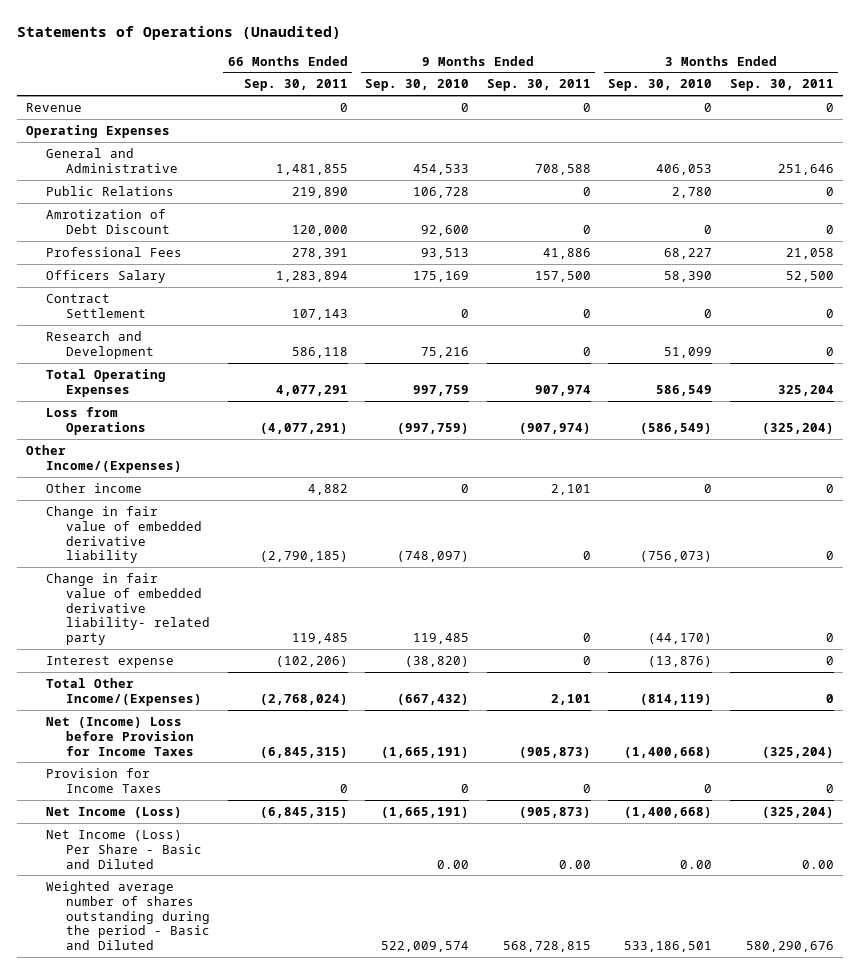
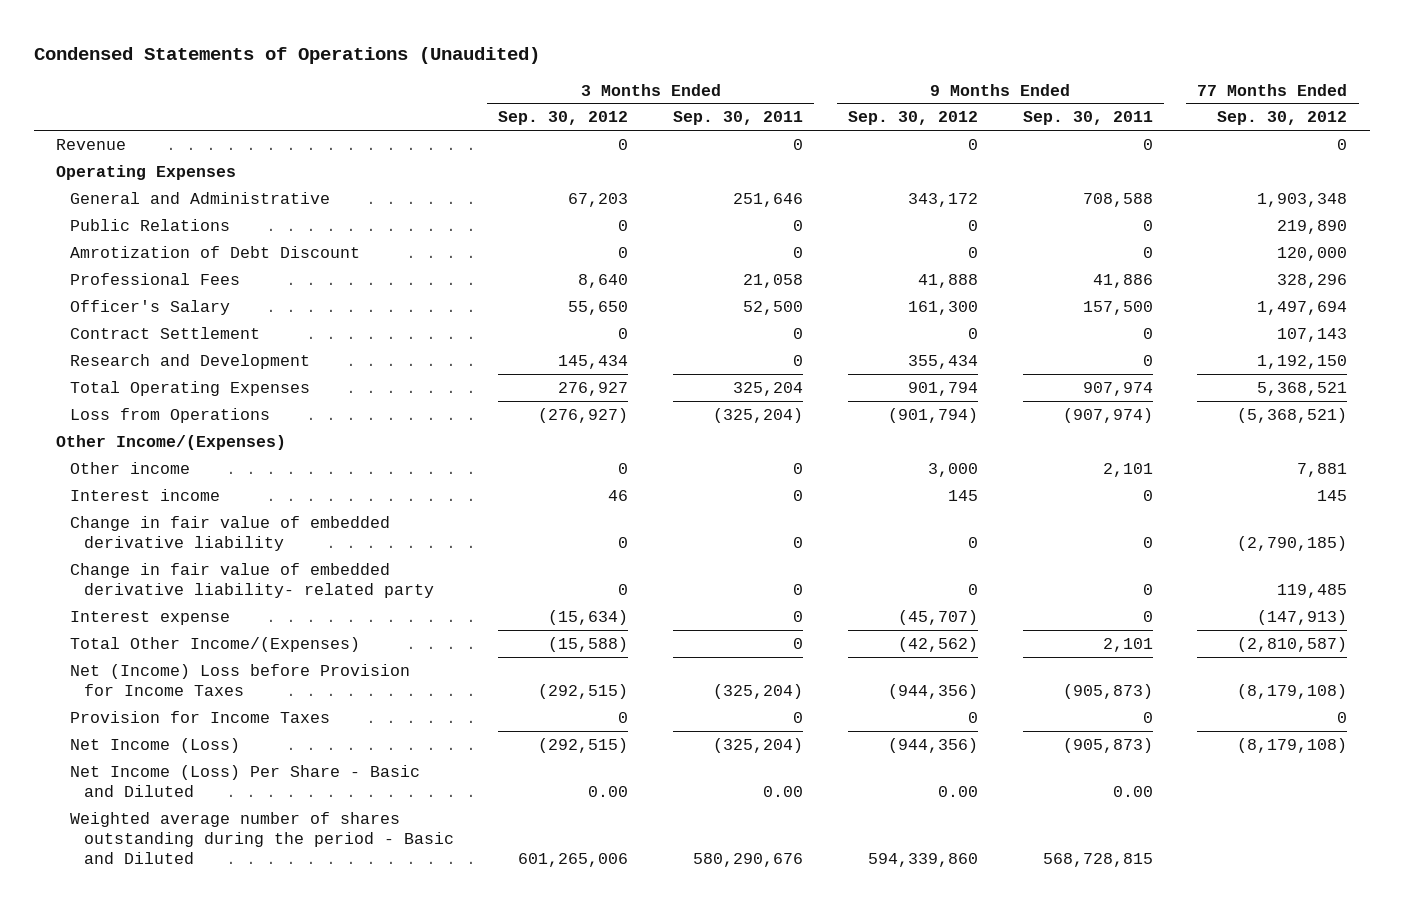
- Statements of Operations (Unaudited)
+ Condensed Statements of Operations (Unaudited)
- | 66 Months Ended Sep. 30, 2011 | 9 Months Ended Sep. 30, 2010 | 9 Months Ended Sep. 30, 2011 | 3 Months Ended Sep. 30, 2010 | 3 Months Ended Sep. 30, 2011
+ | 3 Months Ended Sep. 30, 2012 | 3 Months Ended Sep. 30, 2011 | 9 Months Ended Sep. 30, 2012 | 9 Months Ended Sep. 30, 2011 | 77 Months Ended Sep. 30, 2012
- Officers Salary | 1,283,894 | 175,169 | 157,500 | 58,390 | 52,500
+ Officer's Salary | 55,650 | 52,500 | 161,300 | 157,500 | 1,497,694
+ Interest income | 46 | 0 | 145 | 0 | 145

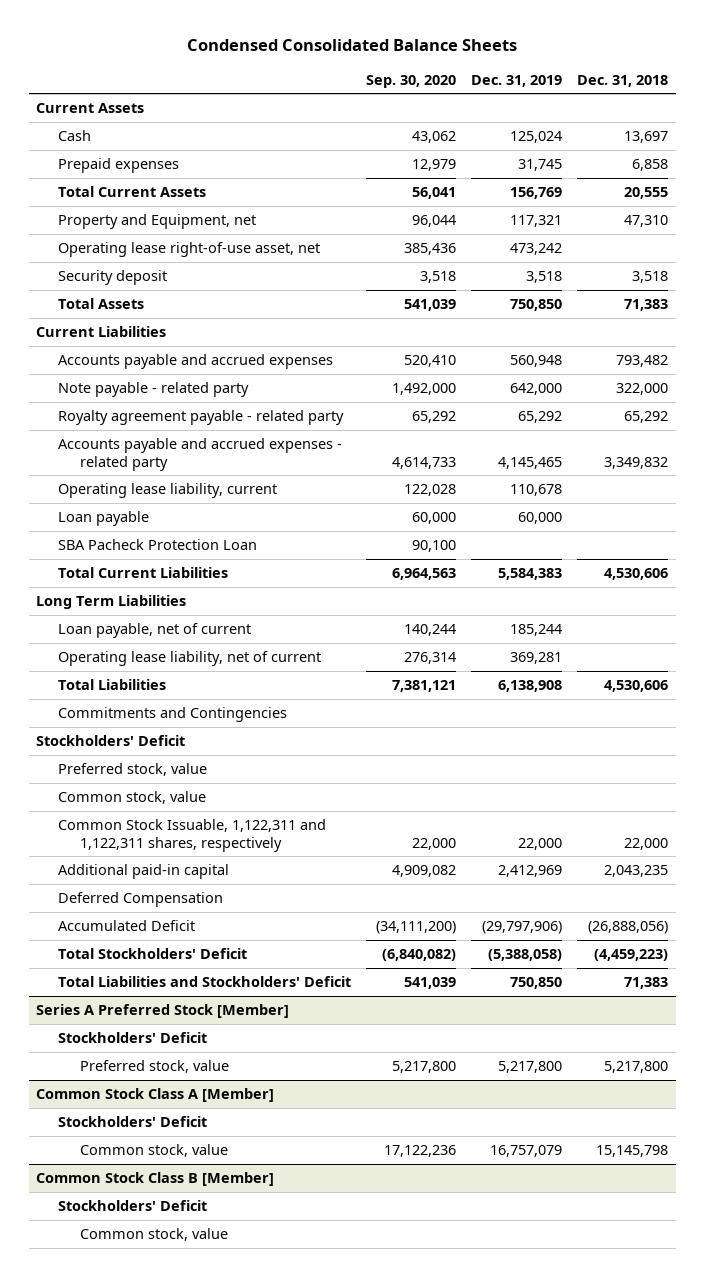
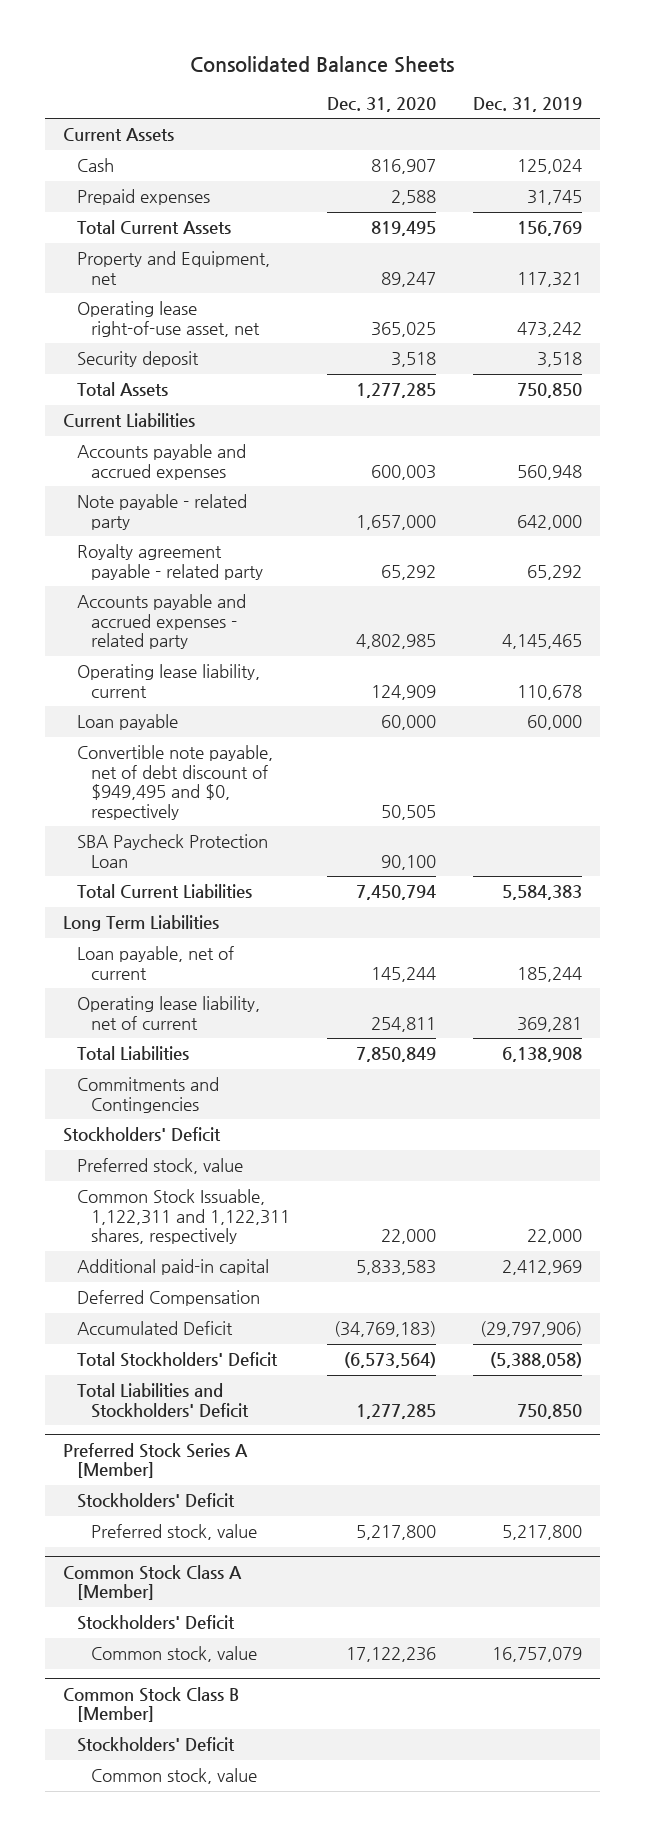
- Condensed Consolidated Balance Sheets
+ Consolidated Balance Sheets
- | Sep. 30, 2020 | Dec. 31, 2019 | Dec. 31, 2018
+ | Dec. 31, 2020 | Dec. 31, 2019
- SBA Pacheck Protection Loan | 90,100 | |
+ Convertible note payable, net of debt discount of $949,495 and $0, respectively | 50,505 |
+ SBA Paycheck Protection Loan | 90,100 |
- Common stock, value
- Series A Preferred Stock [Member]
+ Preferred Stock Series A [Member]

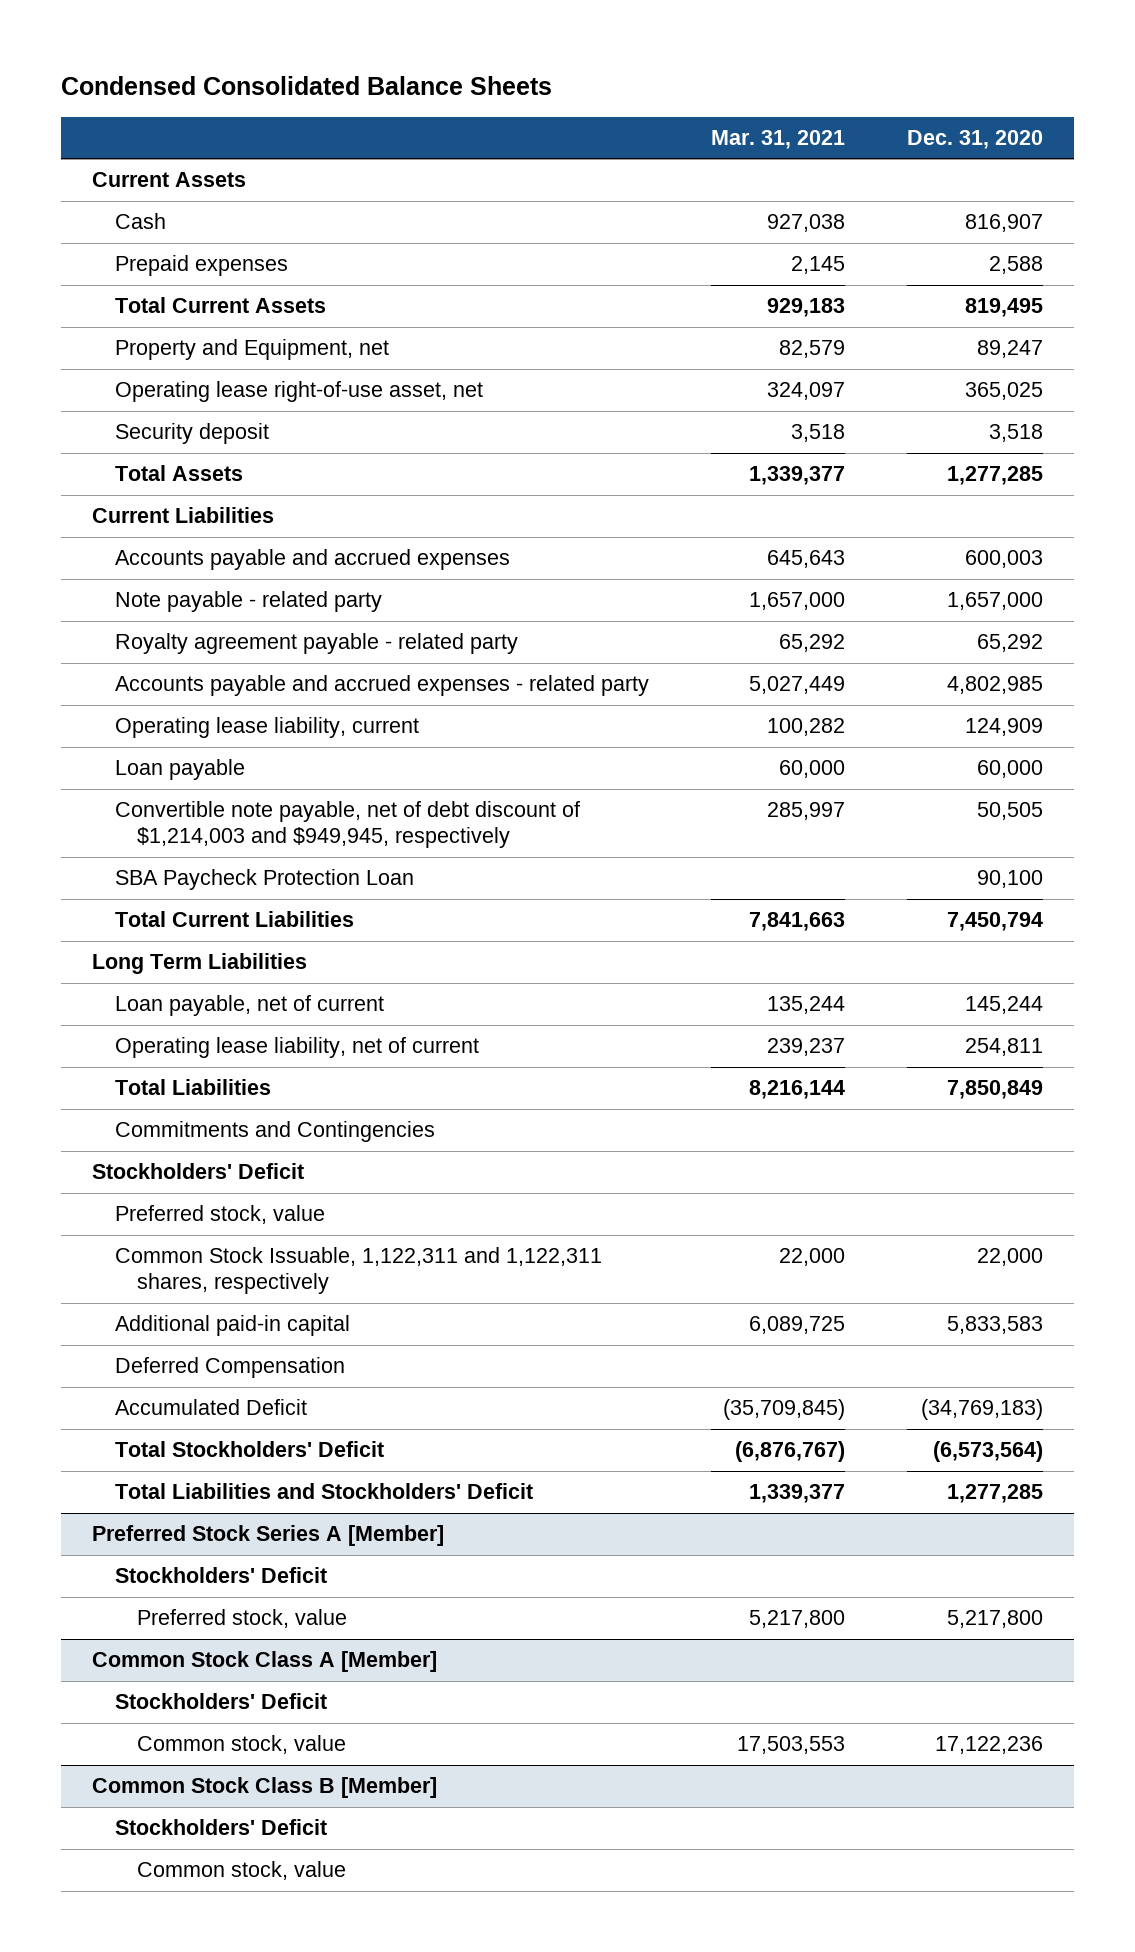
- Consolidated Balance Sheets
+ Condensed Consolidated Balance Sheets
- | Dec. 31, 2020 | Dec. 31, 2019
+ | Mar. 31, 2021 | Dec. 31, 2020
- Convertible note payable, net of debt discount of $949,495 and $0, respectively | 50,505 |
+ Convertible note payable, net of debt discount of $1,214,003 and $949,945, respectively | 285,997 | 50,505

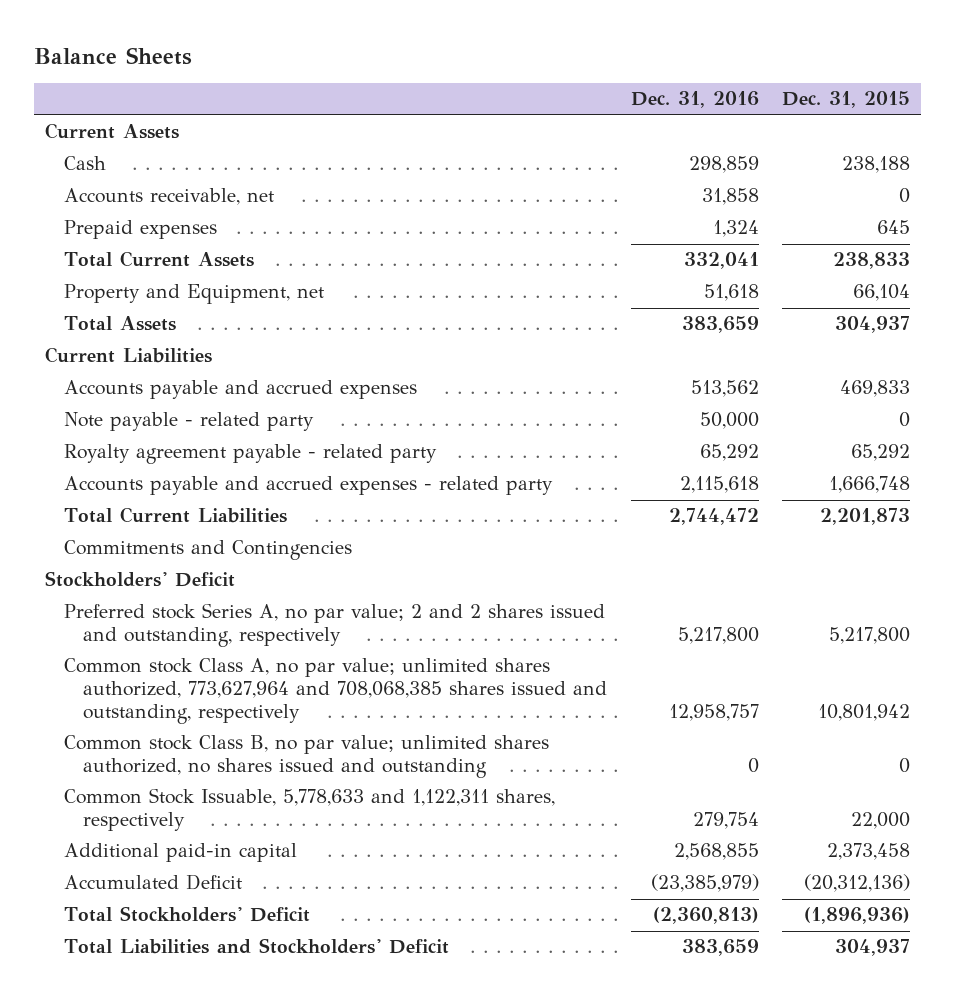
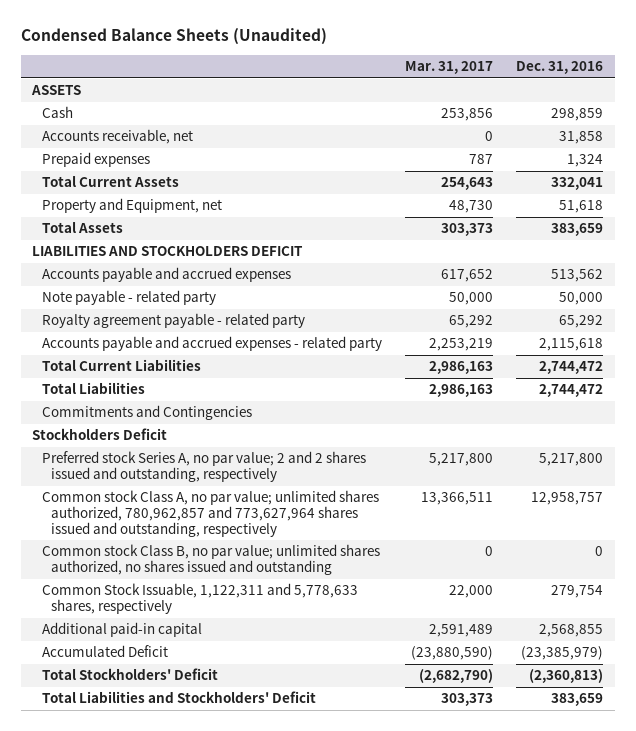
- Balance Sheets
+ Condensed Balance Sheets (Unaudited)
- | Dec. 31, 2016 | Dec. 31, 2015
+ | Mar. 31, 2017 | Dec. 31, 2016
- Current Assets
+ ASSETS
- Current Liabilities
+ LIABILITIES AND STOCKHOLDERS DEFICIT
+ Total Liabilities | 2,986,163 | 2,744,472
- Stockholders' Deficit
+ Stockholders Deficit
- Common stock Class A, no par value; unlimited shares authorized, 773,627,964 and 708,068,385 shares issued and outstanding, respectively | 12,958,757 | 10,801,942
+ Common stock Class A, no par value; unlimited shares authorized, 780,962,857 and 773,627,964 shares issued and outstanding, respectively | 13,366,511 | 12,958,757
- Common Stock Issuable, 5,778,633 and 1,122,311 shares, respectively | 279,754 | 22,000
+ Common Stock Issuable, 1,122,311 and 5,778,633 shares, respectively | 22,000 | 279,754

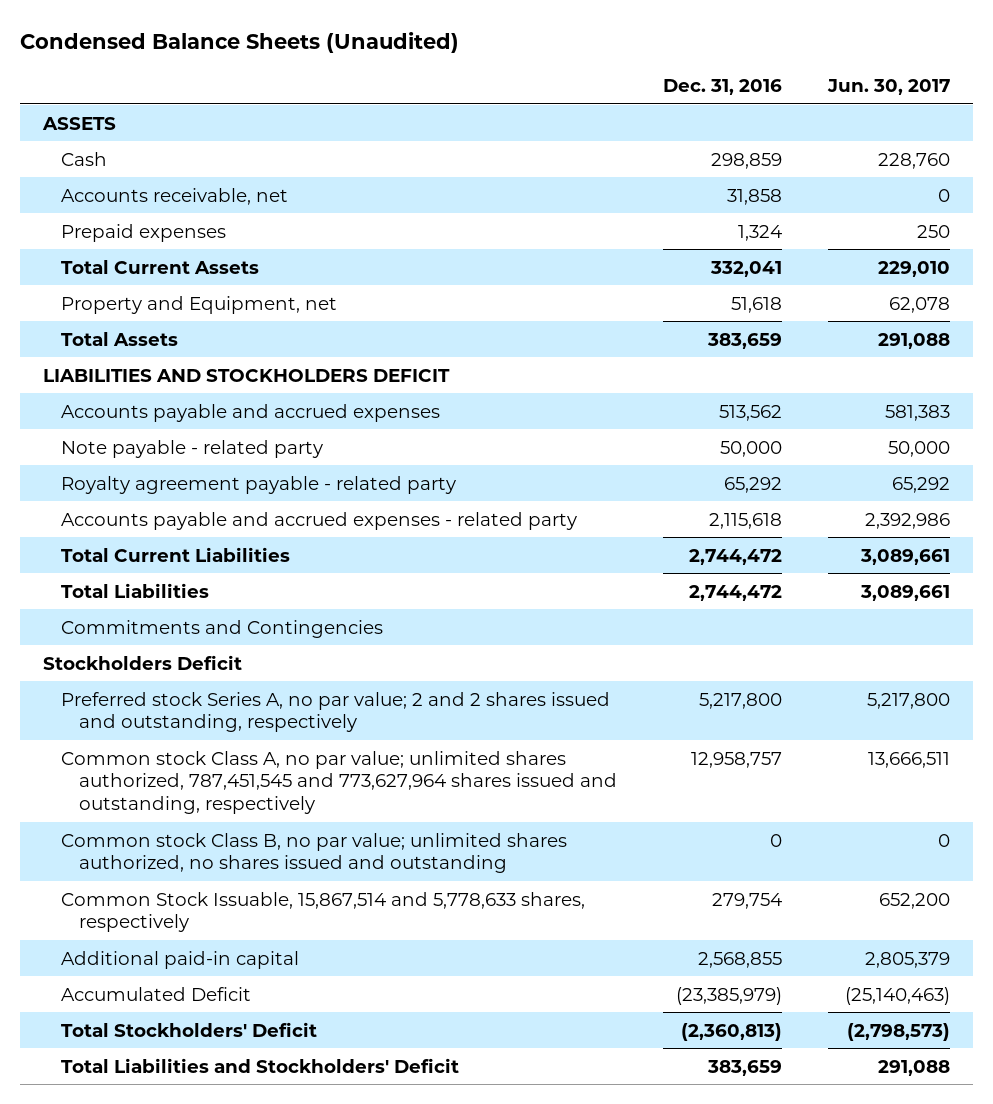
- | Mar. 31, 2017 | Dec. 31, 2016
+ | Dec. 31, 2016 | Jun. 30, 2017
- Common stock Class A, no par value; unlimited shares authorized, 780,962,857 and 773,627,964 shares issued and outstanding, respectively | 13,366,511 | 12,958,757
+ Common stock Class A, no par value; unlimited shares authorized, 787,451,545 and 773,627,964 shares issued and outstanding, respectively | 12,958,757 | 13,666,511
- Common Stock Issuable, 1,122,311 and 5,778,633 shares, respectively | 22,000 | 279,754
+ Common Stock Issuable, 15,867,514 and 5,778,633 shares, respectively | 279,754 | 652,200

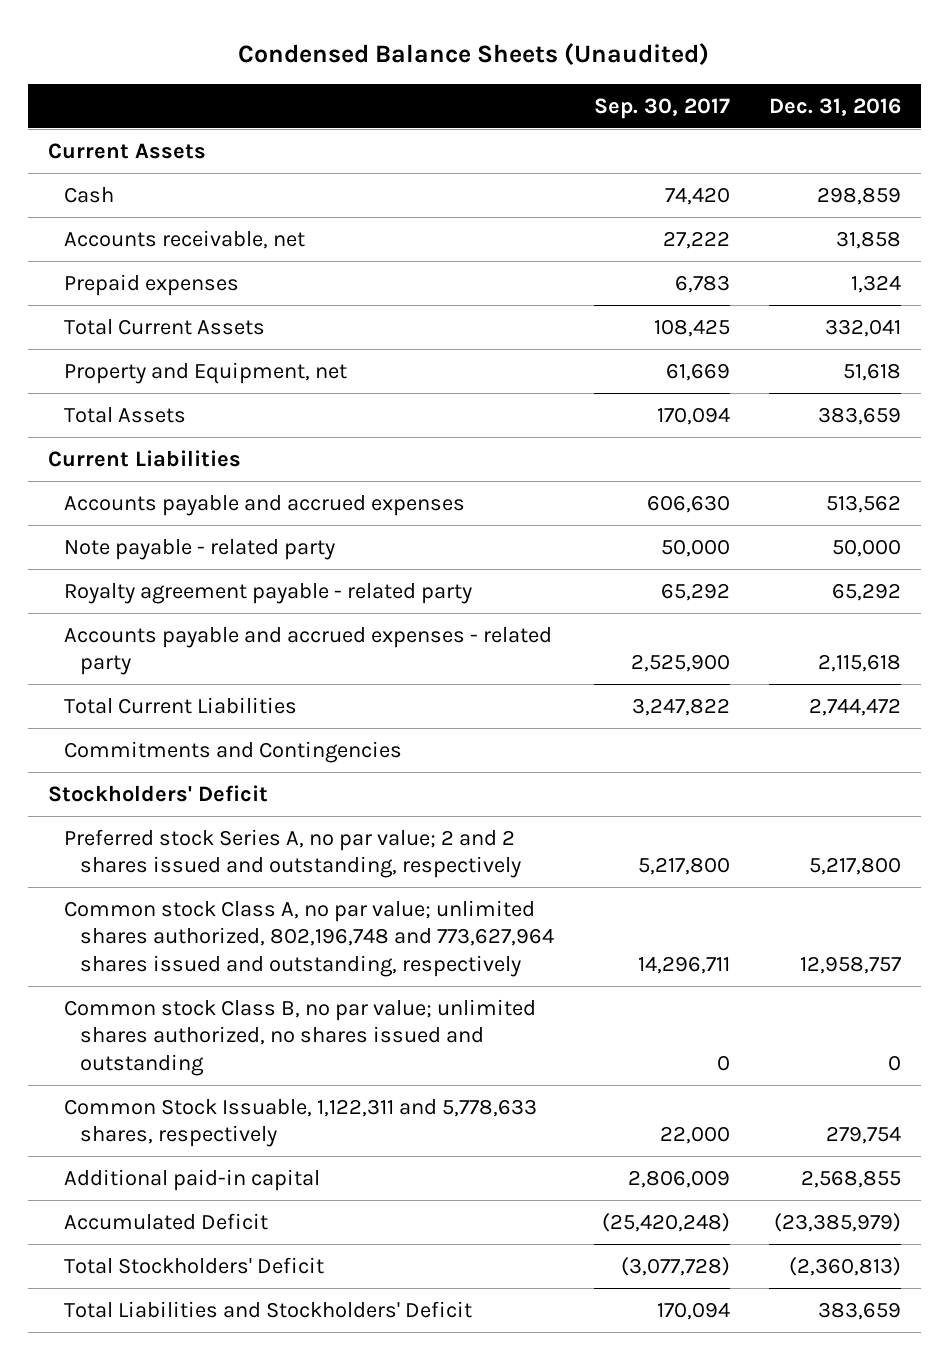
- | Dec. 31, 2016 | Jun. 30, 2017
+ | Sep. 30, 2017 | Dec. 31, 2016
- ASSETS
+ Current Assets
- LIABILITIES AND STOCKHOLDERS DEFICIT
+ Current Liabilities
- Total Liabilities | 2,744,472 | 3,089,661
- Stockholders Deficit
+ Stockholders' Deficit
- Common stock Class A, no par value; unlimited shares authorized, 787,451,545 and 773,627,964 shares issued and outstanding, respectively | 12,958,757 | 13,666,511
+ Common stock Class A, no par value; unlimited shares authorized, 802,196,748 and 773,627,964 shares issued and outstanding, respectively | 14,296,711 | 12,958,757
- Common Stock Issuable, 15,867,514 and 5,778,633 shares, respectively | 279,754 | 652,200
+ Common Stock Issuable, 1,122,311 and 5,778,633 shares, respectively | 22,000 | 279,754

